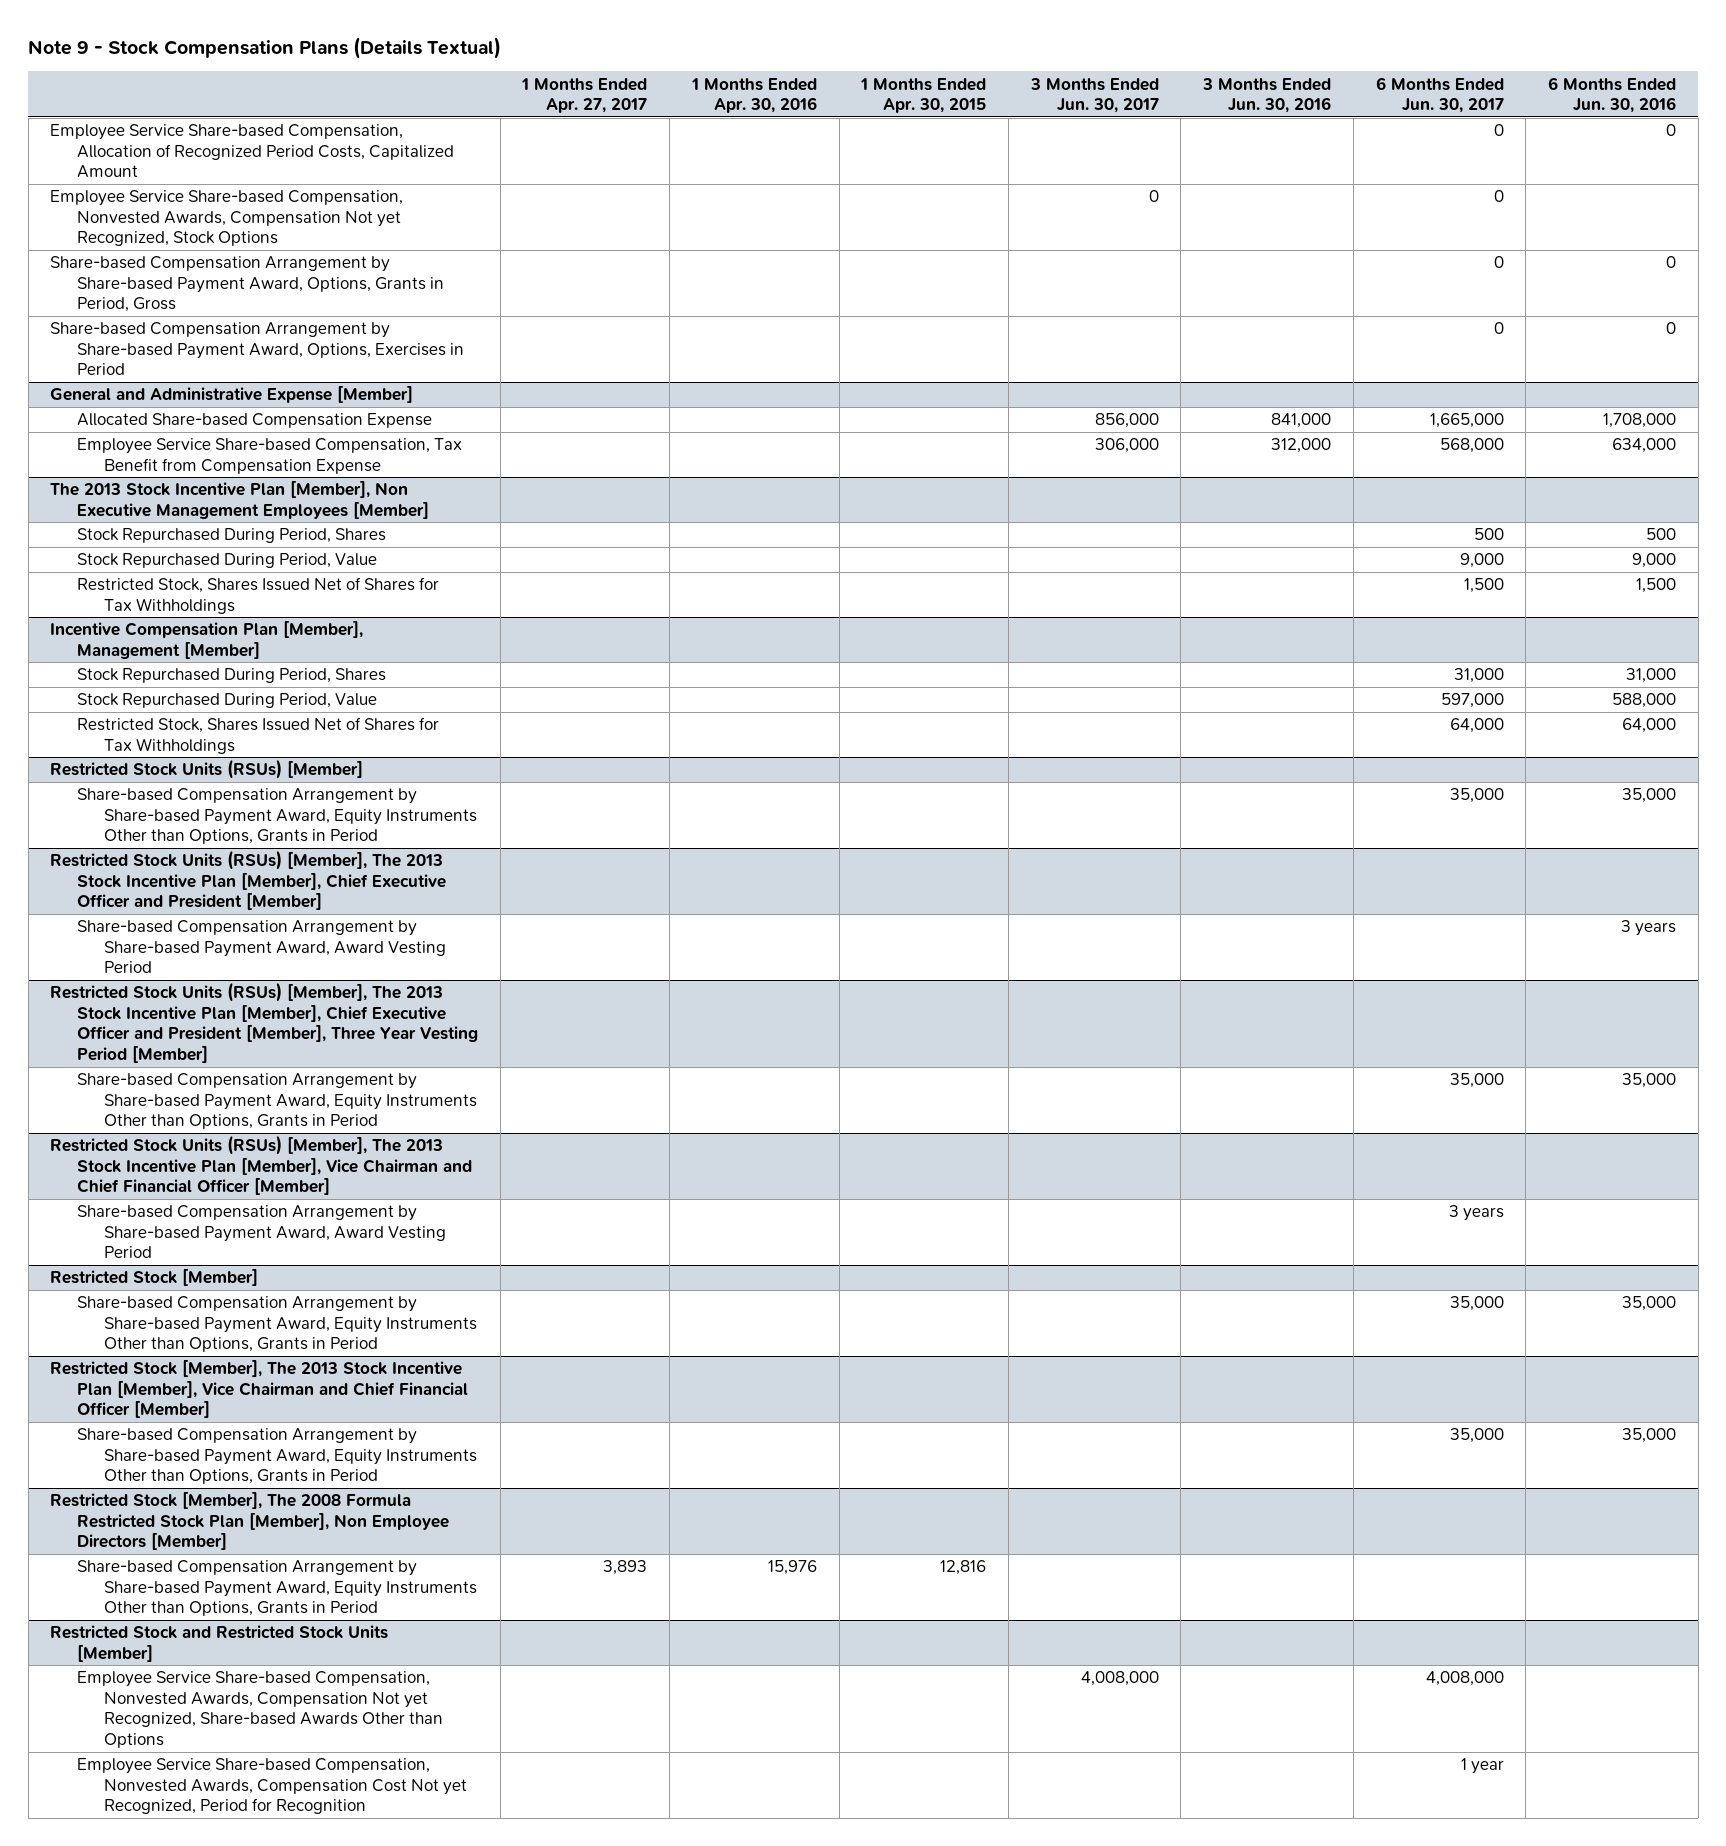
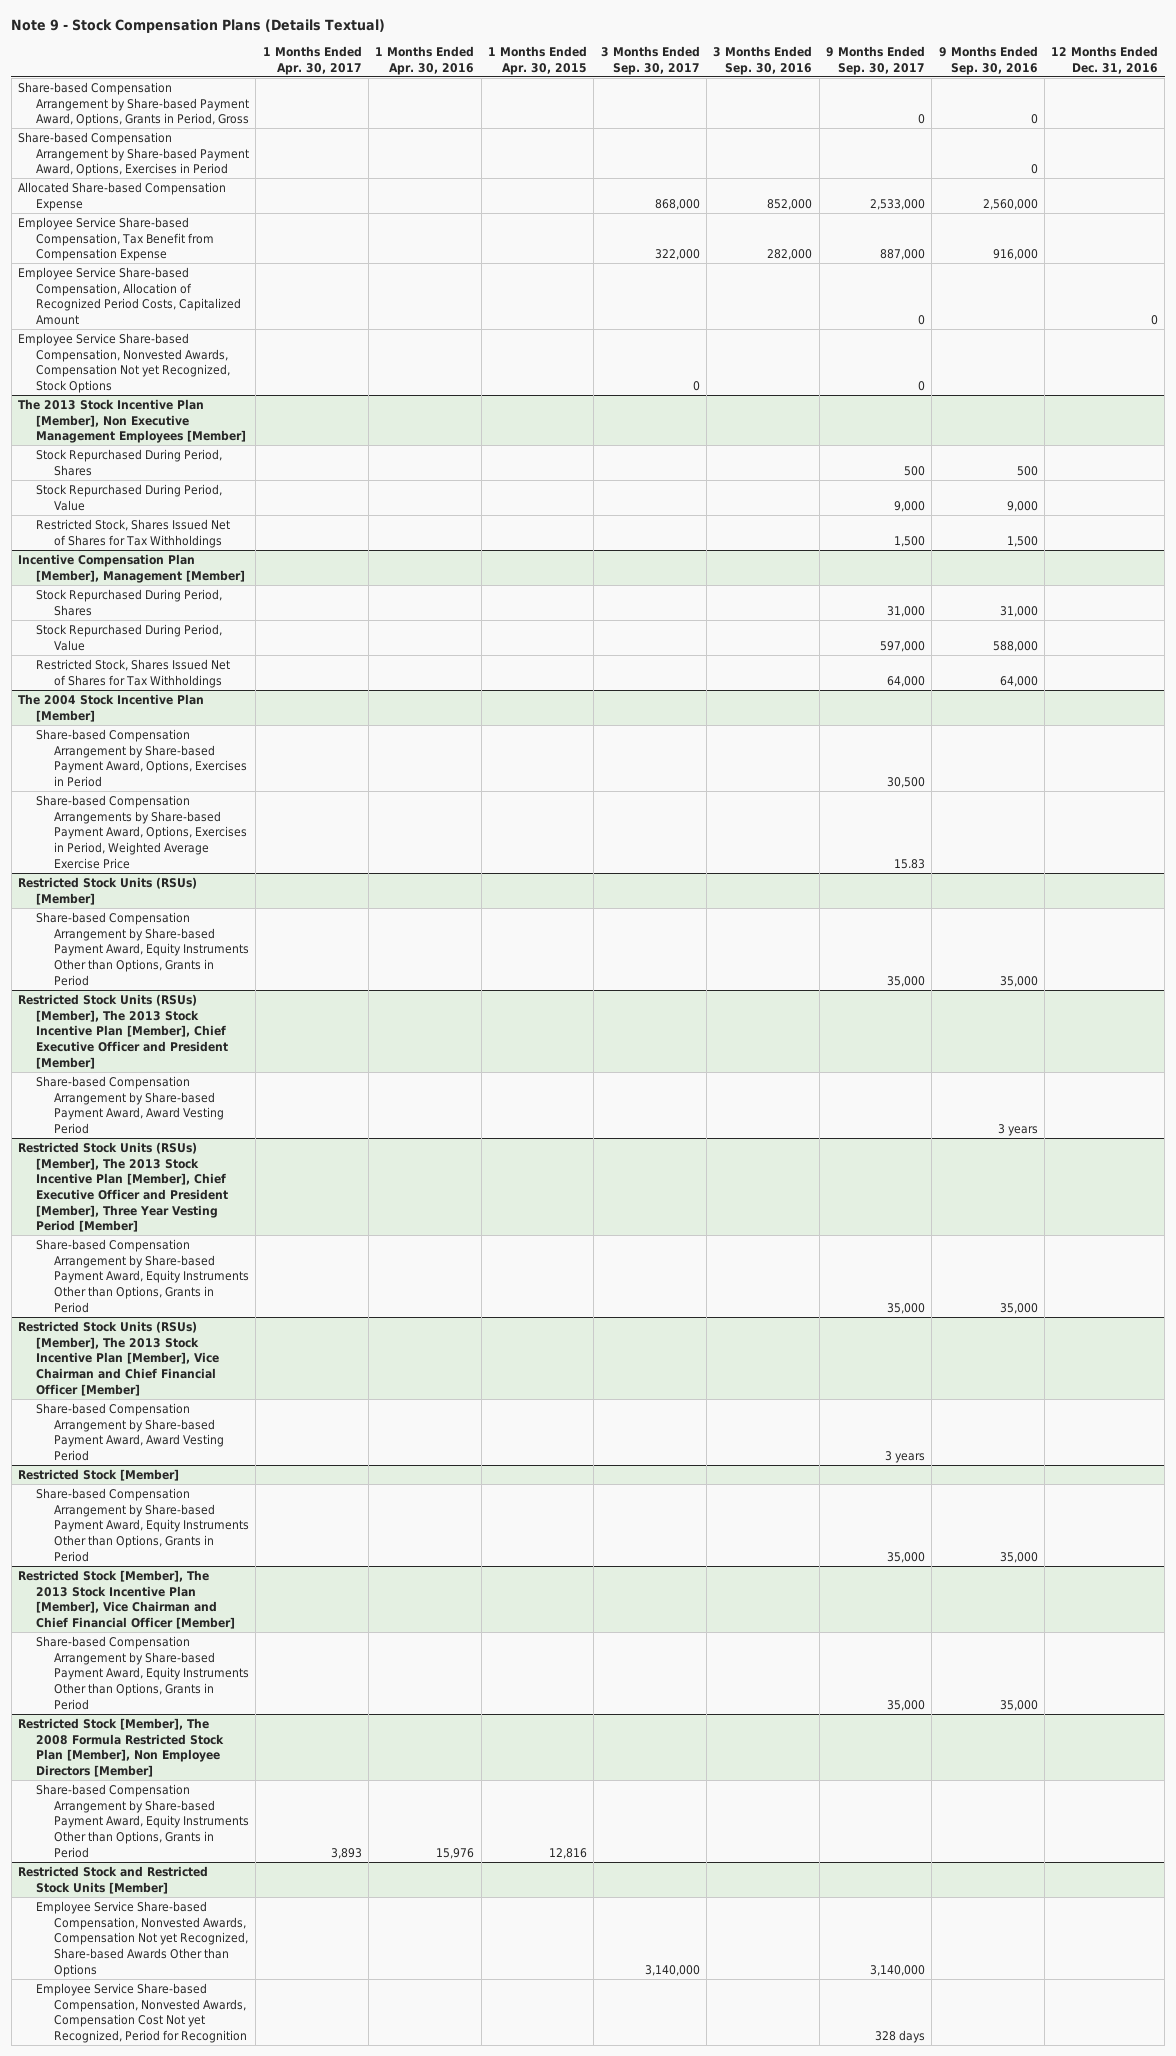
- | 1 Months Ended Apr. 27, 2017 | 1 Months Ended Apr. 30, 2016 | 1 Months Ended Apr. 30, 2015 | 3 Months Ended Jun. 30, 2017 | 3 Months Ended Jun. 30, 2016 | 6 Months Ended Jun. 30, 2017 | 6 Months Ended Jun. 30, 2016
+ | 1 Months Ended Apr. 30, 2017 | 1 Months Ended Apr. 30, 2016 | 1 Months Ended Apr. 30, 2015 | 3 Months Ended Sep. 30, 2017 | 3 Months Ended Sep. 30, 2016 | 9 Months Ended Sep. 30, 2017 | 9 Months Ended Sep. 30, 2016 | 12 Months Ended Dec. 31, 2016
- General and Administrative Expense [Member]
- Allocated Share-based Compensation Expense | | | | 856,000 | 841,000 | 1,665,000 | 1,708,000
- Employee Service Share-based Compensation, Tax Benefit from Compensation Expense | | | | 306,000 | 312,000 | 568,000 | 634,000
+ Allocated Share-based Compensation Expense | | | | 868,000 | 852,000 | 2,533,000 | 2,560,000 |
+ Employee Service Share-based Compensation, Tax Benefit from Compensation Expense | | | | 322,000 | 282,000 | 887,000 | 916,000 |
moved down: Employee Service Share-based Compensation, Allocation of Recognized Period Costs, Capitalized Amount | | | | | | 0 | | 0
moved down: Employee Service Share-based Compensation, Nonvested Awards, Compensation Not yet Recognized, Stock Options | | | | 0 | | 0 | |
+ The 2004 Stock Incentive Plan [Member]
+ Share-based Compensation Arrangement by Share-based Payment Award, Options, Exercises in Period | | | | | | 30,500 | |
+ Share-based Compensation Arrangements by Share-based Payment Award, Options, Exercises in Period, Weighted Average Exercise Price | | | | | | 15.83 | |

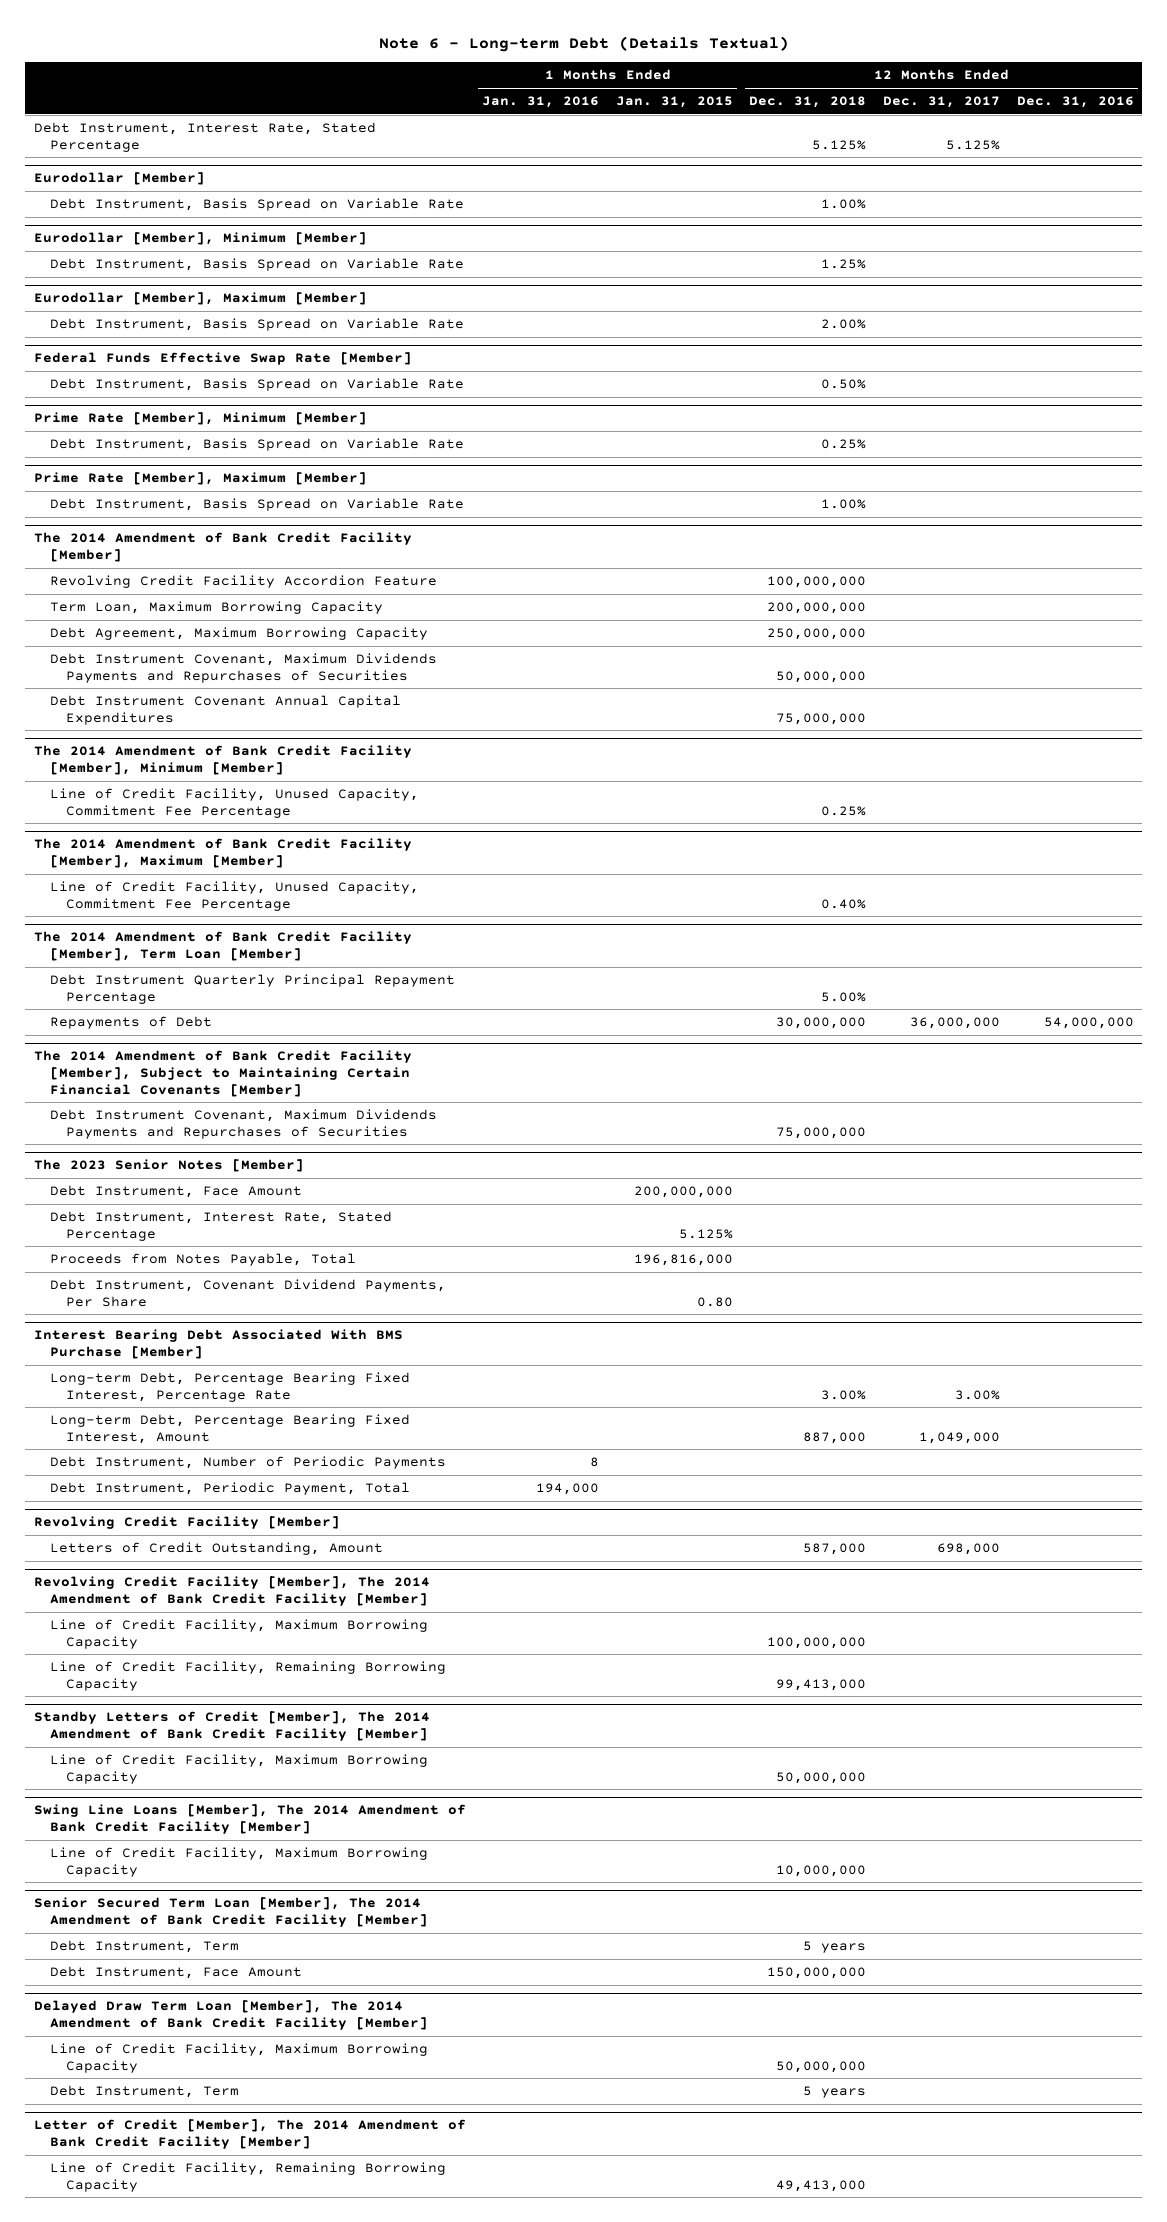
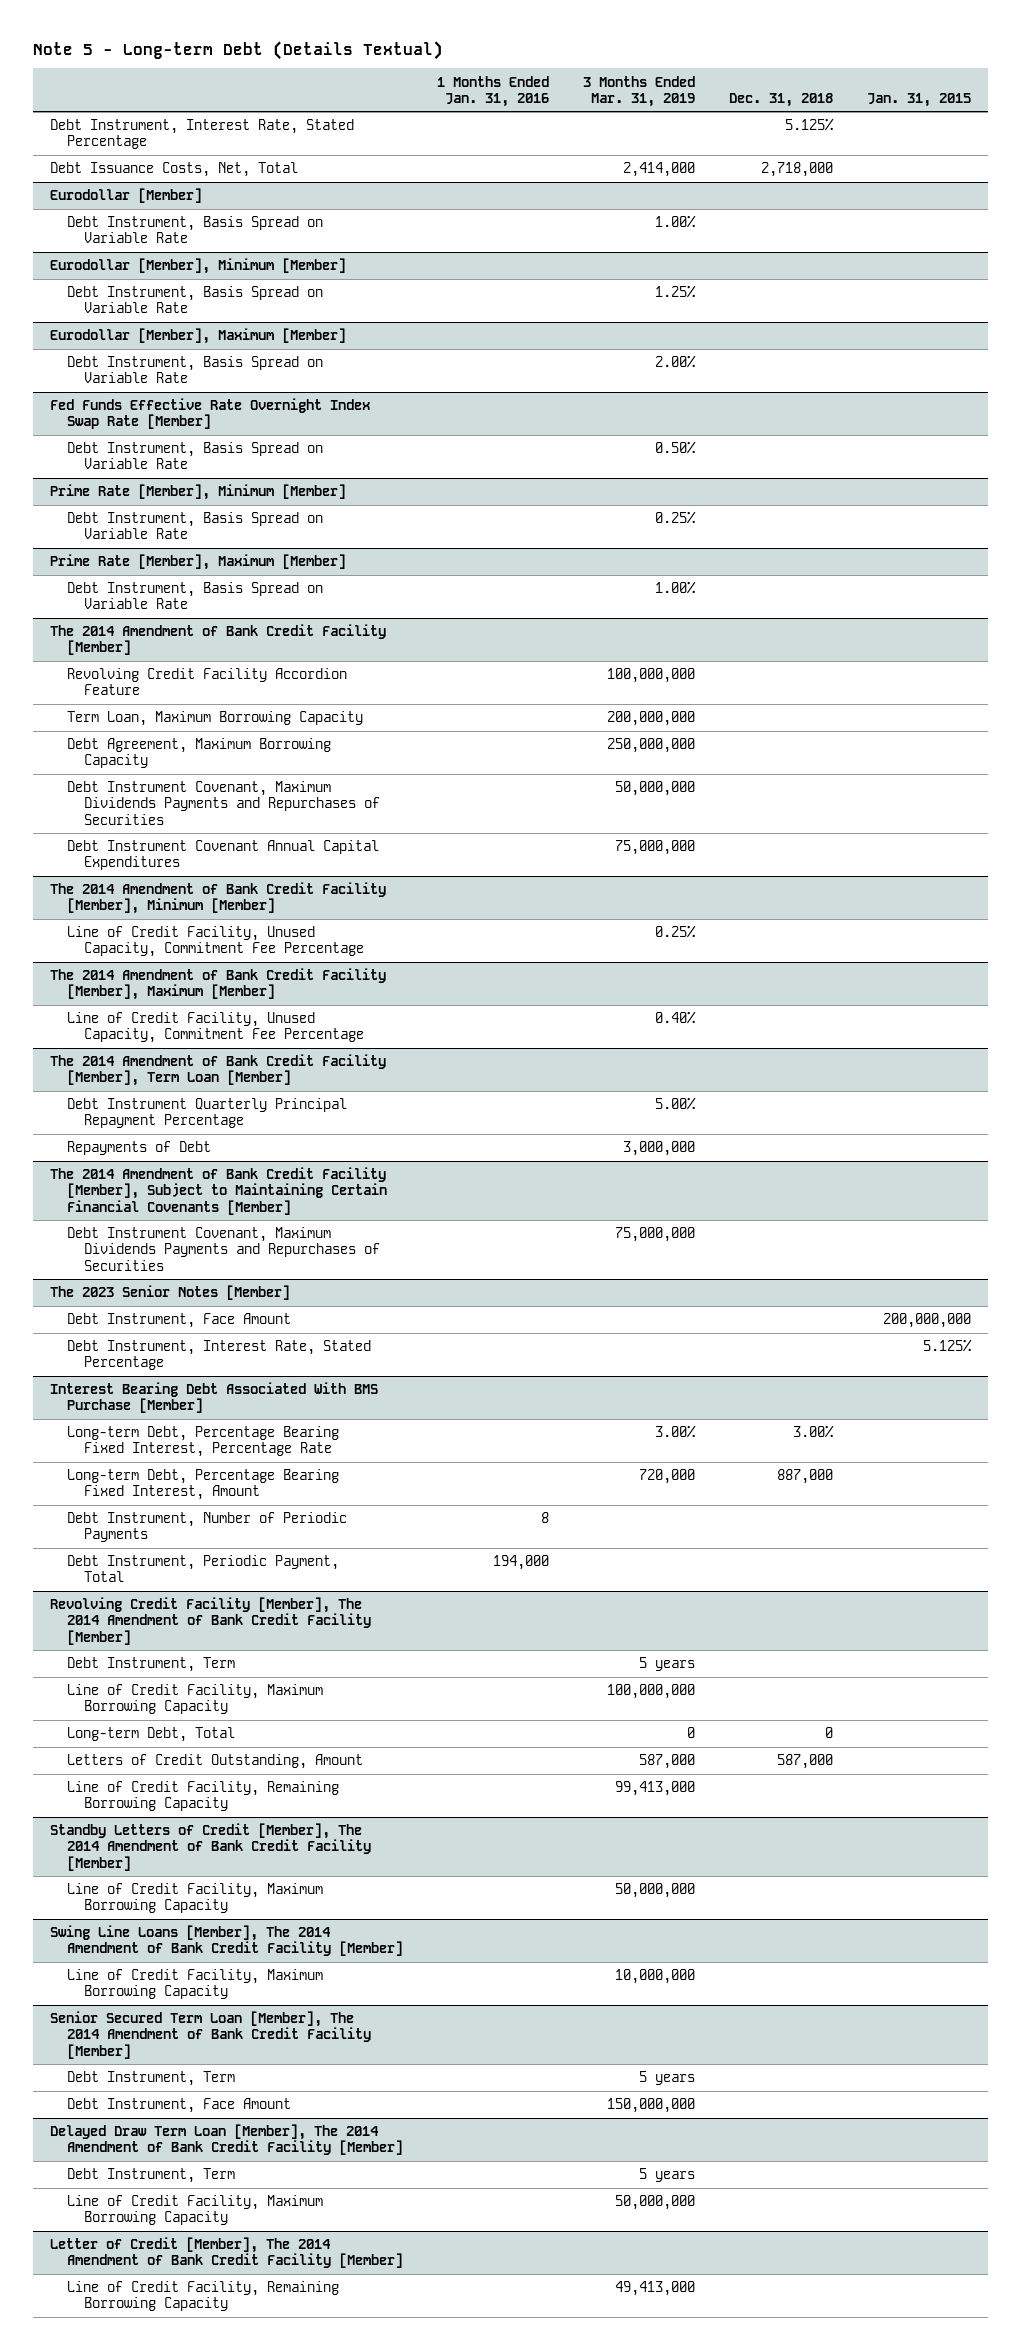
- Note 6 - Long-term Debt (Details Textual)
+ Note 5 - Long-term Debt (Details Textual)
- | 1 Months Ended Jan. 31, 2016 | 1 Months Ended Jan. 31, 2015 | 12 Months Ended Dec. 31, 2018 | 12 Months Ended Dec. 31, 2017 | 12 Months Ended Dec. 31, 2016
+ | 1 Months Ended Jan. 31, 2016 | 3 Months Ended Mar. 31, 2019 | Dec. 31, 2018 | Jan. 31, 2015
+ Debt Issuance Costs, Net, Total | | 2,414,000 | 2,718,000 |
- Federal Funds Effective Swap Rate [Member]
+ Fed Funds Effective Rate Overnight Index Swap Rate [Member]
@ The 2023 Senior Notes [Member]
- Proceeds from Notes Payable, Total | | 196,816,000 | | |
- Debt Instrument, Covenant Dividend Payments, Per Share | | 0.80 | | |
- Revolving Credit Facility [Member]
- Letters of Credit Outstanding, Amount | | | 587,000 | 698,000 |
@ Revolving Credit Facility [Member], The 2014 Amendment of Bank Credit Facility [Member]
+ Debt Instrument, Term | | 5 years | |
+ Long-term Debt, Total | | 0 | 0 |
+ Letters of Credit Outstanding, Amount | | 587,000 | 587,000 |
@ Delayed Draw Term Loan [Member], The 2014 Amendment of Bank Credit Facility [Member]
moved down: Line of Credit Facility, Maximum Borrowing Capacity | | 50,000,000 | |

